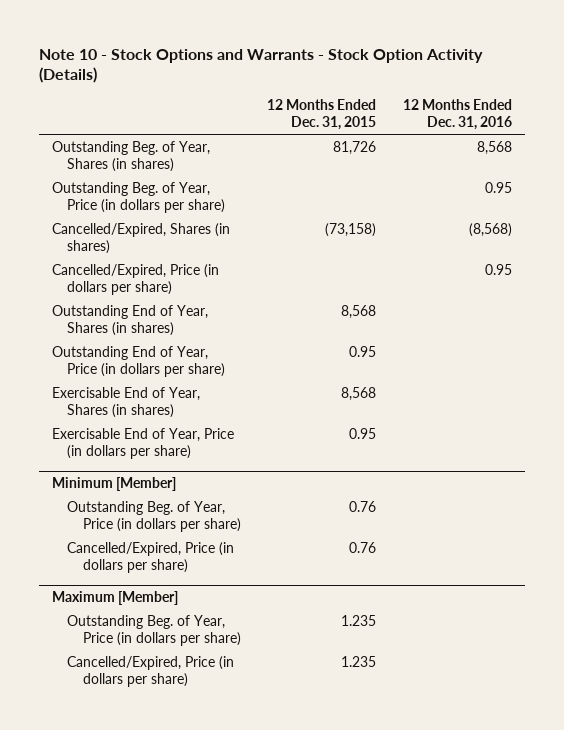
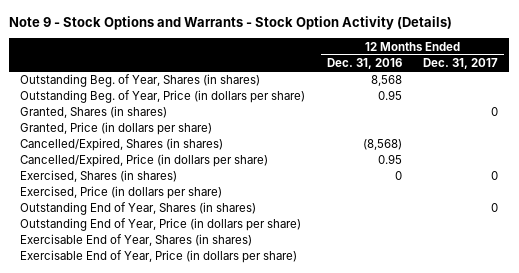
- Note 10 - Stock Options and Warrants - Stock Option Activity (Details)
+ Note 9 - Stock Options and Warrants - Stock Option Activity (Details)
- | 12 Months Ended Dec. 31, 2015 | 12 Months Ended Dec. 31, 2016
+ | 12 Months Ended Dec. 31, 2016 | 12 Months Ended Dec. 31, 2017
+ Granted, Shares (in shares) | | 0
+ Granted, Price (in dollars per share)
+ Exercised, Shares (in shares) | 0 | 0
+ Exercised, Price (in dollars per share)
- Minimum [Member]
- Outstanding Beg. of Year, Price (in dollars per share) | 0.76 |
- Cancelled/Expired, Price (in dollars per share) | 0.76 |
- Maximum [Member]
- Outstanding Beg. of Year, Price (in dollars per share) | 1.235 |
- Cancelled/Expired, Price (in dollars per share) | 1.235 |

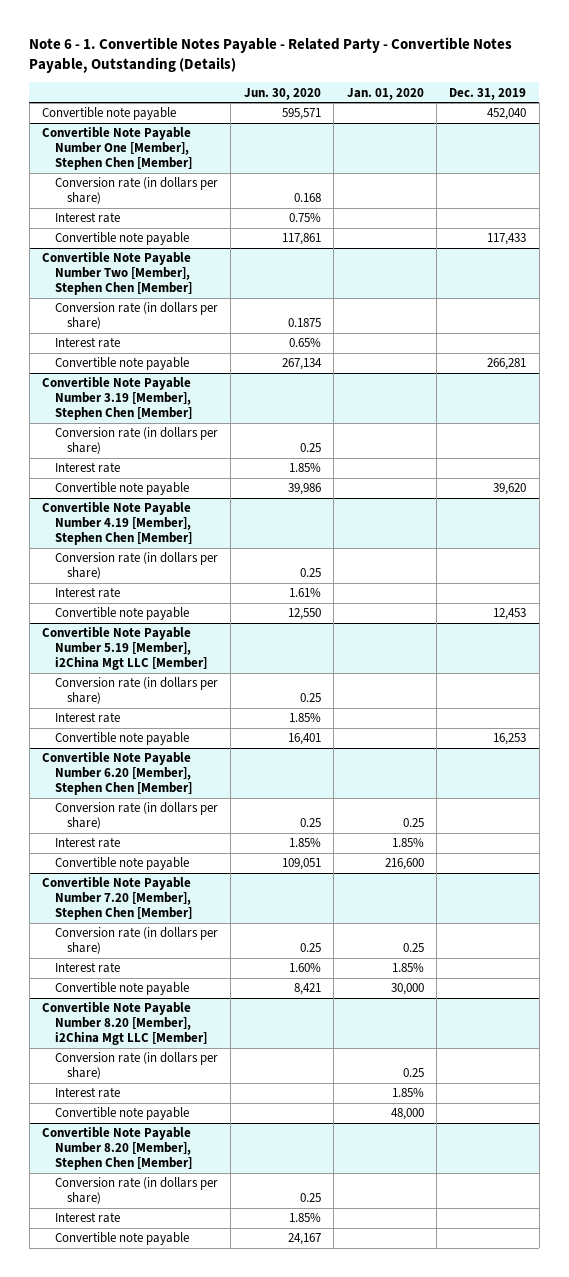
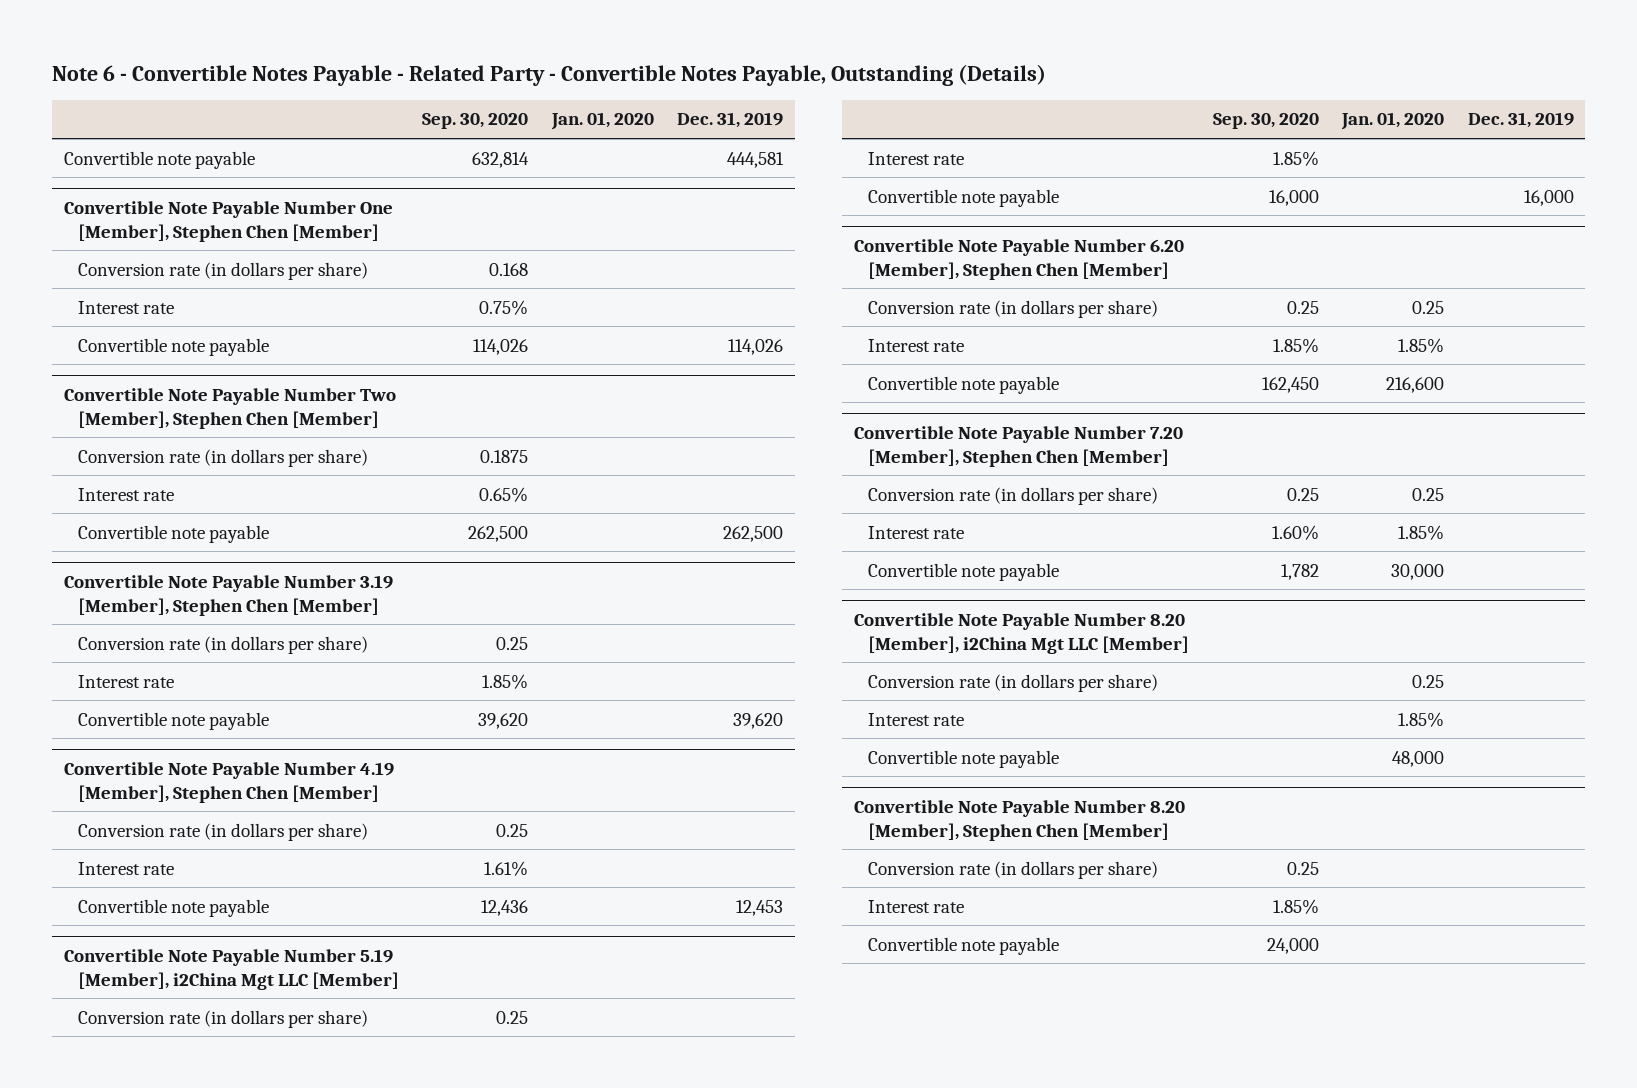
- Note 6 - 1. Convertible Notes Payable - Related Party - Convertible Notes Payable, Outstanding (Details)
+ Note 6 - Convertible Notes Payable - Related Party - Convertible Notes Payable, Outstanding (Details)
- | Jun. 30, 2020 | Jan. 01, 2020 | Dec. 31, 2019
+ | Sep. 30, 2020 | Jan. 01, 2020 | Dec. 31, 2019
- Convertible note payable | 595,571 | | 452,040
+ Convertible note payable | 632,814 | | 444,581
@ Convertible Note Payable Number One [Member], Stephen Chen [Member]
- Convertible note payable | 117,861 | | 117,433
+ Convertible note payable | 114,026 | | 114,026
@ Convertible Note Payable Number Two [Member], Stephen Chen [Member]
- Convertible note payable | 267,134 | | 266,281
+ Convertible note payable | 262,500 | | 262,500
@ Convertible Note Payable Number 5.19 [Member], i2China Mgt LLC [Member]
- Convertible note payable | 16,401 | | 16,253
+ Convertible note payable | 16,000 | | 16,000

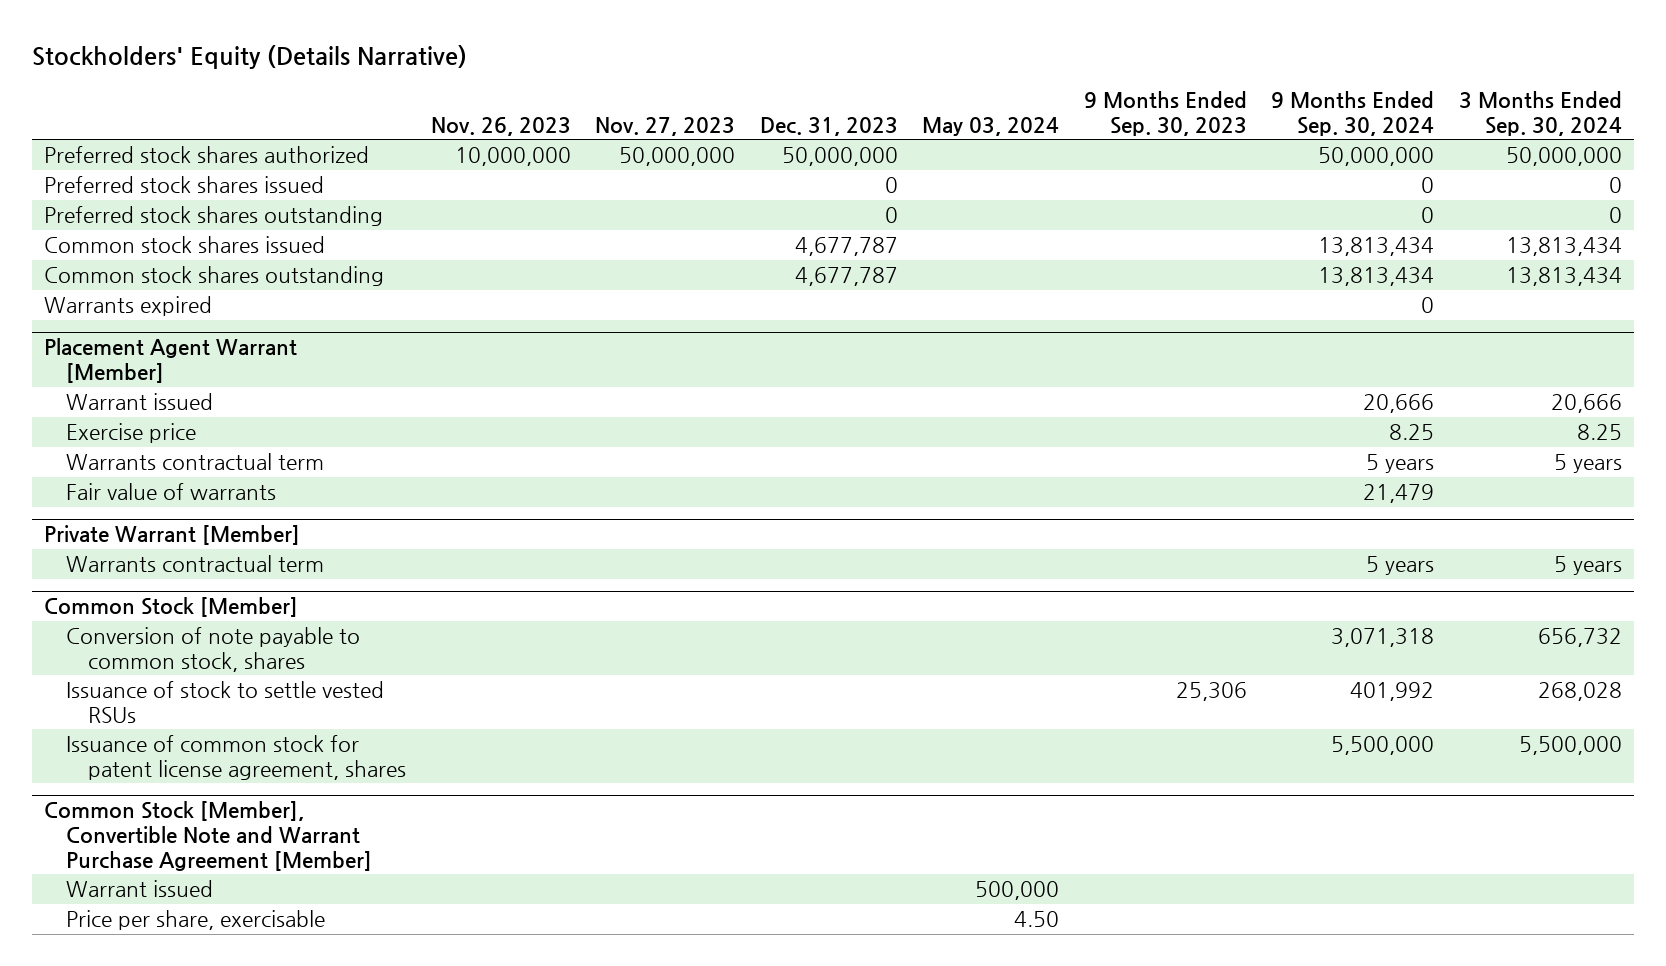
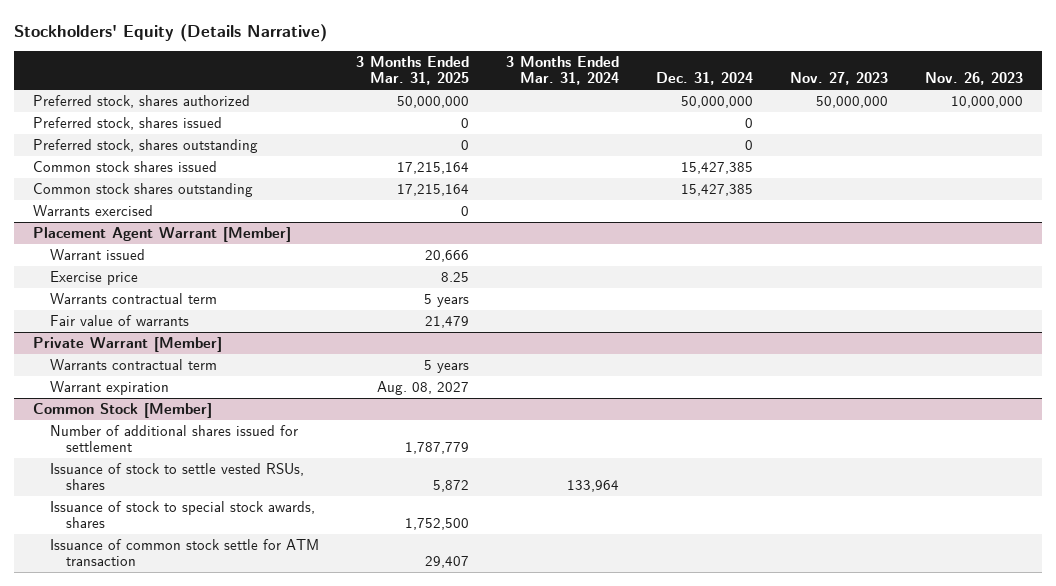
- | Nov. 26, 2023 | Nov. 27, 2023 | Dec. 31, 2023 | May 03, 2024 | 9 Months Ended Sep. 30, 2023 | 9 Months Ended Sep. 30, 2024 | 3 Months Ended Sep. 30, 2024
+ | 3 Months Ended Mar. 31, 2025 | 3 Months Ended Mar. 31, 2024 | Dec. 31, 2024 | Nov. 27, 2023 | Nov. 26, 2023
- Preferred stock shares authorized | 10,000,000 | 50,000,000 | 50,000,000 | | | 50,000,000 | 50,000,000
- Preferred stock shares issued | | | 0 | | | 0 | 0
- Preferred stock shares outstanding | | | 0 | | | 0 | 0
+ Preferred stock, shares authorized | 50,000,000 | | 50,000,000 | 50,000,000 | 10,000,000
+ Preferred stock, shares issued | 0 | | 0 | |
+ Preferred stock, shares outstanding | 0 | | 0 | |
- Warrants expired | | | | | | 0 |
+ Warrants exercised | 0 | | | |
@ Private Warrant [Member]
+ Warrant expiration | Aug. 08, 2027 | | | |
@ Common Stock [Member]
- Conversion of note payable to common stock, shares | | | | | | 3,071,318 | 656,732
- Issuance of stock to settle vested RSUs | | | | | 25,306 | 401,992 | 268,028
- Issuance of common stock for patent license agreement, shares | | | | | | 5,500,000 | 5,500,000
- Common Stock [Member], Convertible Note and Warrant Purchase Agreement [Member]
- Warrant issued | | | | 500,000 | | |
- Price per share, exercisable | | | | 4.50 | | |
@ Common Stock [Member]
+ Number of additional shares issued for settlement | 1,787,779 | | | |
+ Issuance of stock to settle vested RSUs, shares | 5,872 | 133,964 | | |
+ Issuance of stock to special stock awards, shares | 1,752,500 | | | |
+ Issuance of common stock settle for ATM transaction | 29,407 | | | |

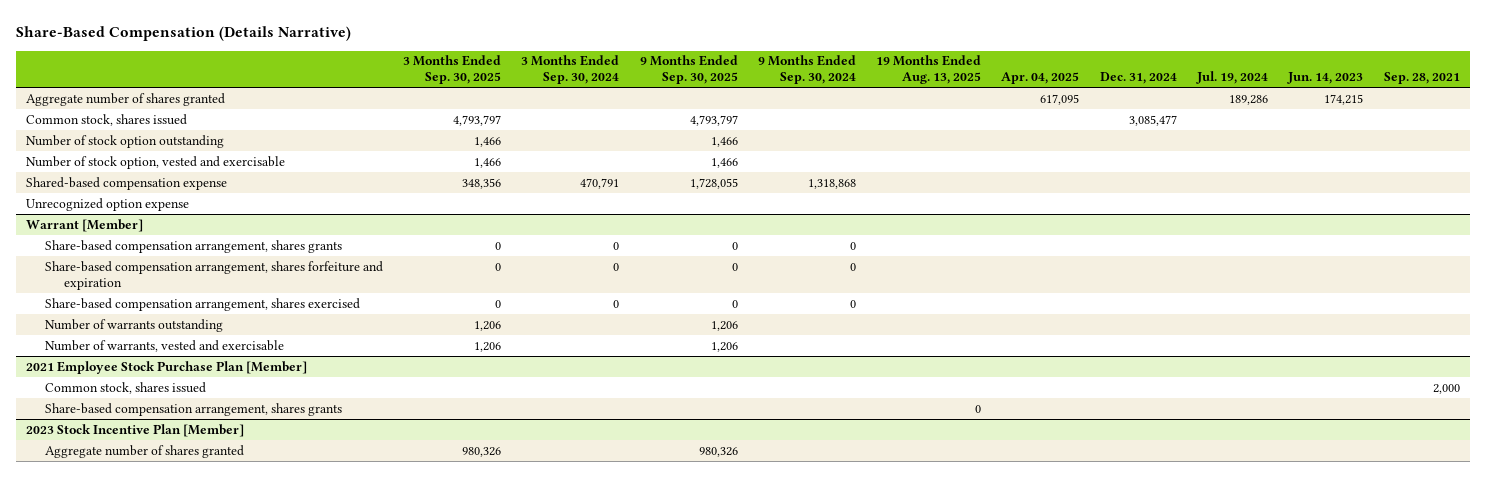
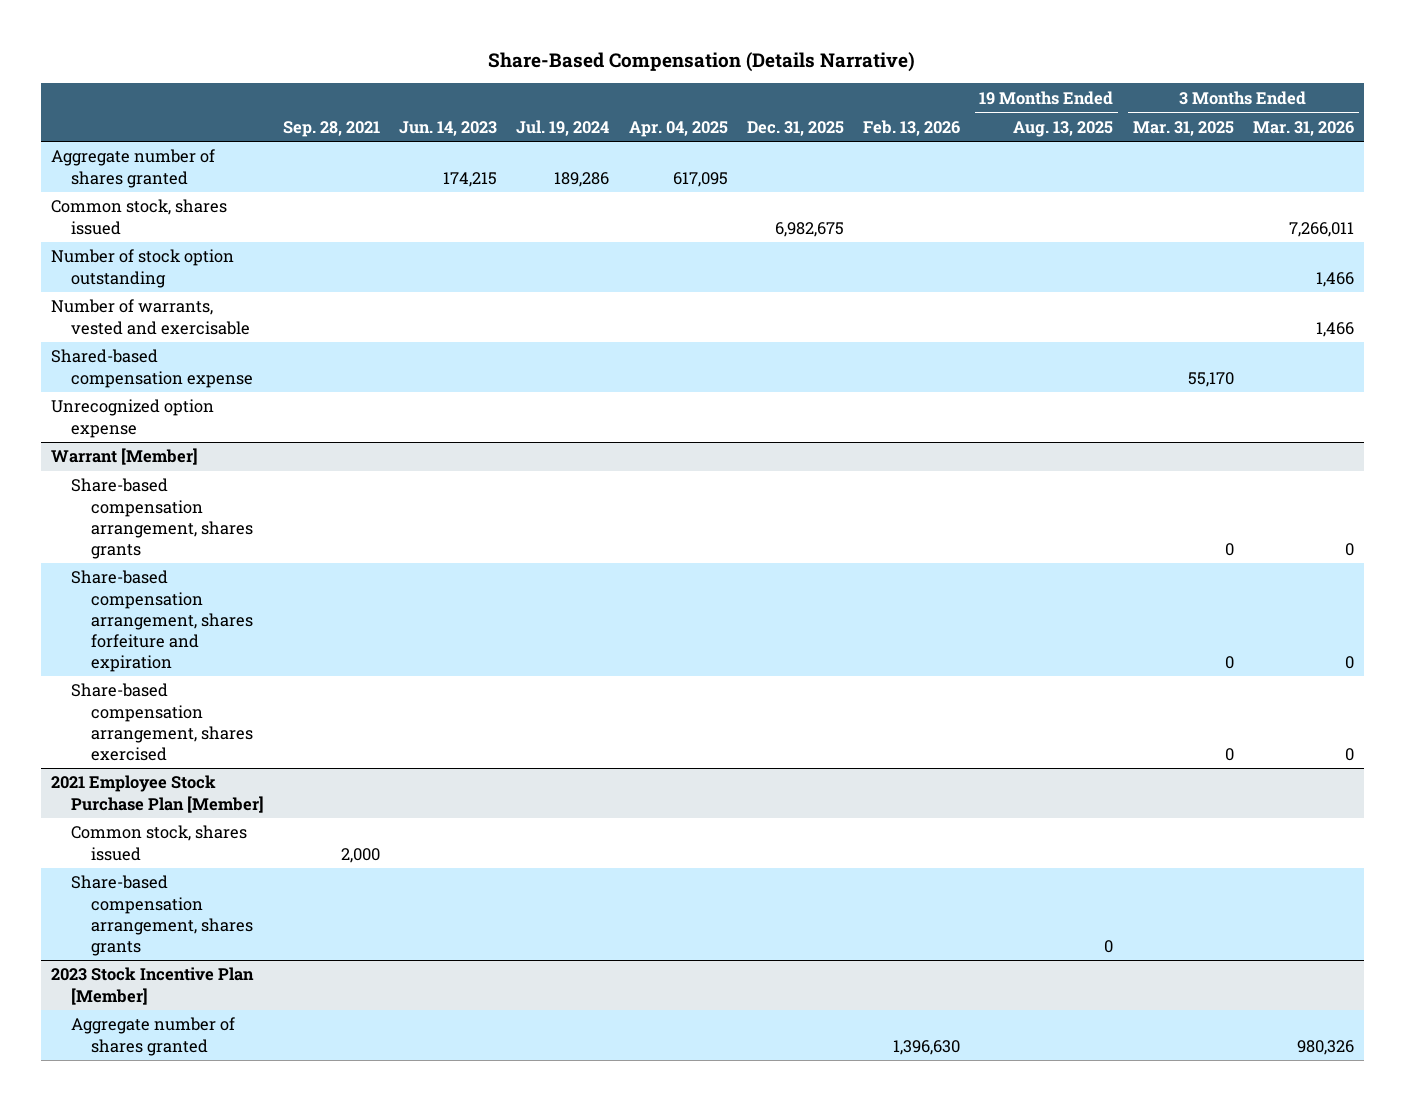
- | 3 Months Ended Sep. 30, 2025 | 3 Months Ended Sep. 30, 2024 | 9 Months Ended Sep. 30, 2025 | 9 Months Ended Sep. 30, 2024 | 19 Months Ended Aug. 13, 2025 | Apr. 04, 2025 | Dec. 31, 2024 | Jul. 19, 2024 | Jun. 14, 2023 | Sep. 28, 2021
+ | Sep. 28, 2021 | Jun. 14, 2023 | Jul. 19, 2024 | Apr. 04, 2025 | Dec. 31, 2025 | Feb. 13, 2026 | 19 Months Ended Aug. 13, 2025 | 3 Months Ended Mar. 31, 2025 | 3 Months Ended Mar. 31, 2026
- Number of stock option, vested and exercisable | 1,466 | | 1,466 | | | | | | |
+ Number of warrants, vested and exercisable | | | | | | | | | 1,466
@ Warrant [Member]
- Number of warrants outstanding | 1,206 | | 1,206 | | | | | | |
- Number of warrants, vested and exercisable | 1,206 | | 1,206 | | | | | | |

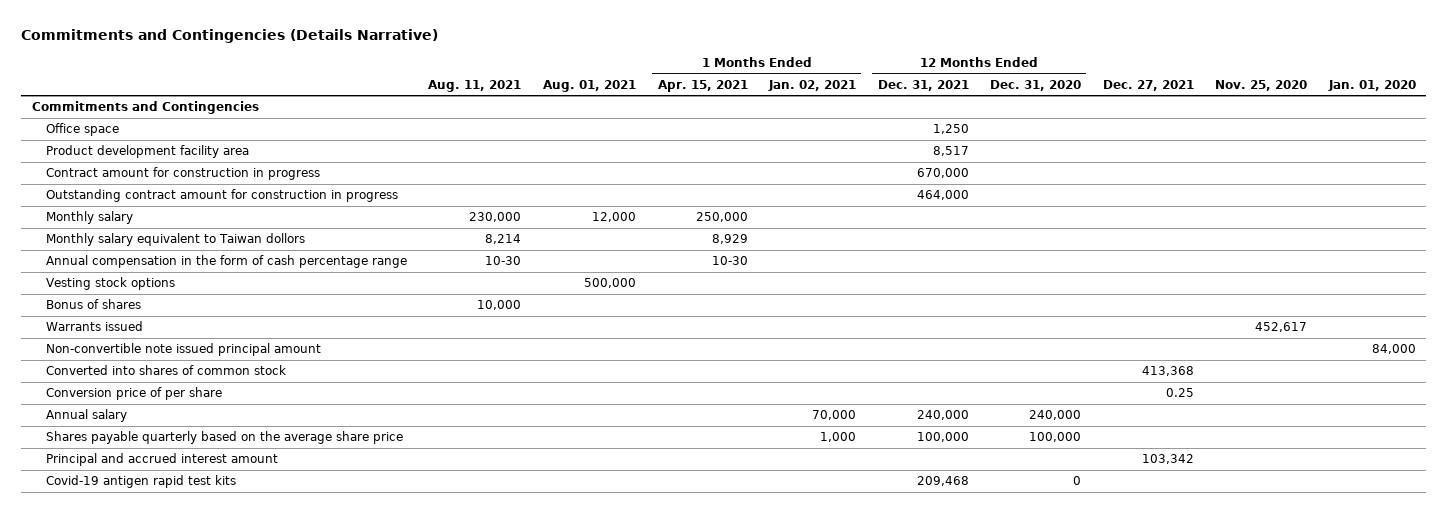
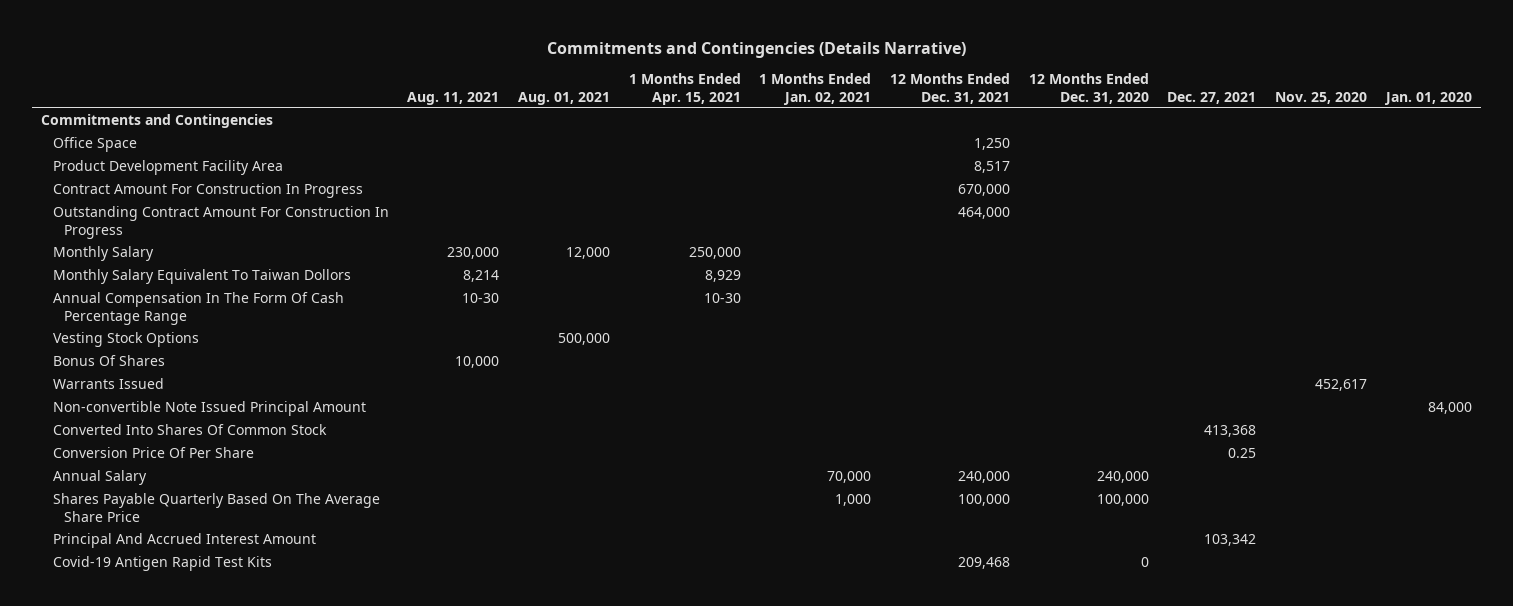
- Office space | | | | | 1,250 | | | |
- Product development facility area | | | | | 8,517 | | | |
- Contract amount for construction in progress | | | | | 670,000 | | | |
- Outstanding contract amount for construction in progress | | | | | 464,000 | | | |
- Monthly salary | 230,000 | 12,000 | 250,000 | | | | | |
- Monthly salary equivalent to Taiwan dollors | 8,214 | | 8,929 | | | | | |
- Annual compensation in the form of cash percentage range | 10-30 | | 10-30 | | | | | |
- Vesting stock options | | 500,000 | | | | | | |
- Bonus of shares | 10,000 | | | | | | | |
- Warrants issued | | | | | | | | 452,617 |
- Non-convertible note issued principal amount | | | | | | | | | 84,000
- Converted into shares of common stock | | | | | | | 413,368 | |
- Conversion price of per share | | | | | | | 0.25 | |
- Annual salary | | | | 70,000 | 240,000 | 240,000 | | |
- Shares payable quarterly based on the average share price | | | | 1,000 | 100,000 | 100,000 | | |
- Principal and accrued interest amount | | | | | | | 103,342 | |
- Covid-19 antigen rapid test kits | | | | | 209,468 | 0 | | |
+ Office Space | | | | | 1,250 | | | |
+ Product Development Facility Area | | | | | 8,517 | | | |
+ Contract Amount For Construction In Progress | | | | | 670,000 | | | |
+ Outstanding Contract Amount For Construction In Progress | | | | | 464,000 | | | |
+ Monthly Salary | 230,000 | 12,000 | 250,000 | | | | | |
+ Monthly Salary Equivalent To Taiwan Dollors | 8,214 | | 8,929 | | | | | |
+ Annual Compensation In The Form Of Cash Percentage Range | 10-30 | | 10-30 | | | | | |
+ Vesting Stock Options | | 500,000 | | | | | | |
+ Bonus Of Shares | 10,000 | | | | | | | |
+ Warrants Issued | | | | | | | | 452,617 |
+ Non-convertible Note Issued Principal Amount | | | | | | | | | 84,000
+ Converted Into Shares Of Common Stock | | | | | | | 413,368 | |
+ Conversion Price Of Per Share | | | | | | | 0.25 | |
+ Annual Salary | | | | 70,000 | 240,000 | 240,000 | | |
+ Shares Payable Quarterly Based On The Average Share Price | | | | 1,000 | 100,000 | 100,000 | | |
+ Principal And Accrued Interest Amount | | | | | | | 103,342 | |
+ Covid-19 Antigen Rapid Test Kits | | | | | 209,468 | 0 | | |

